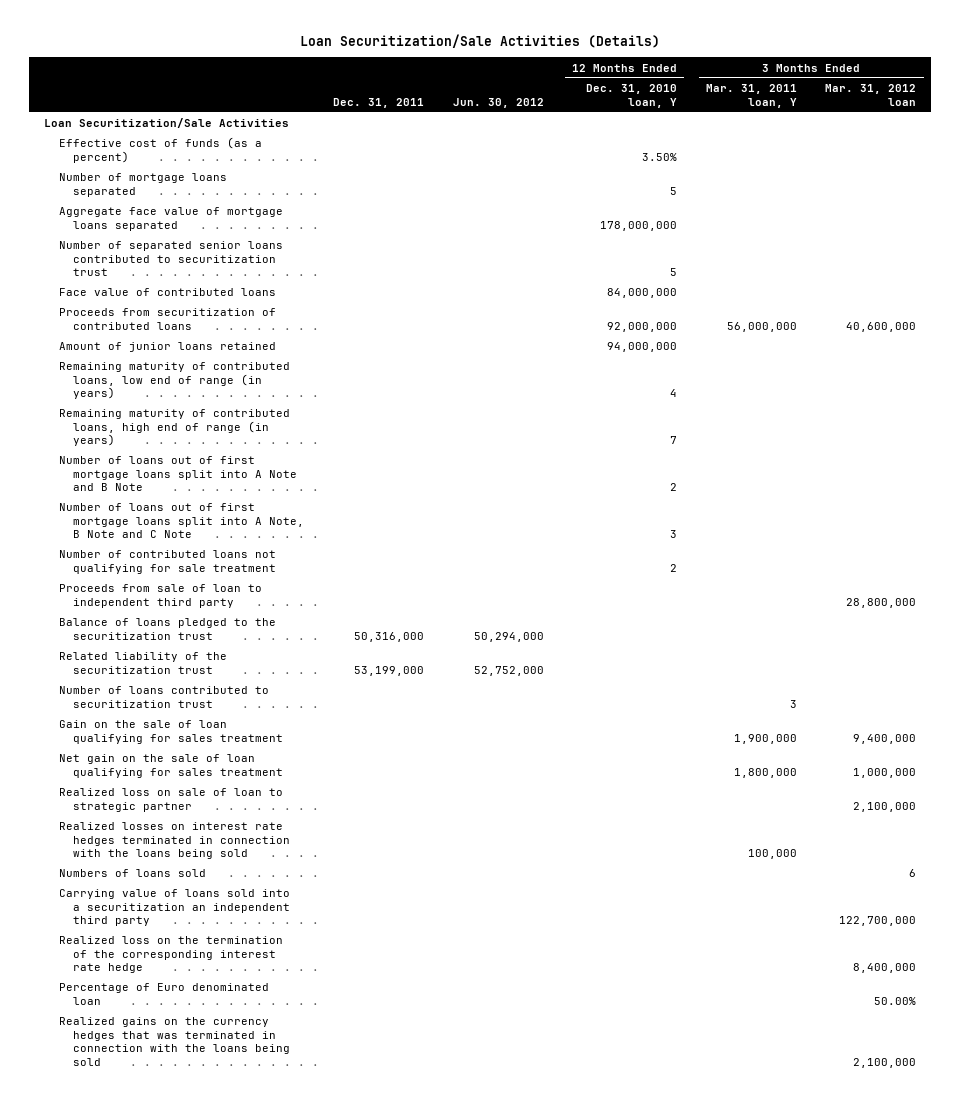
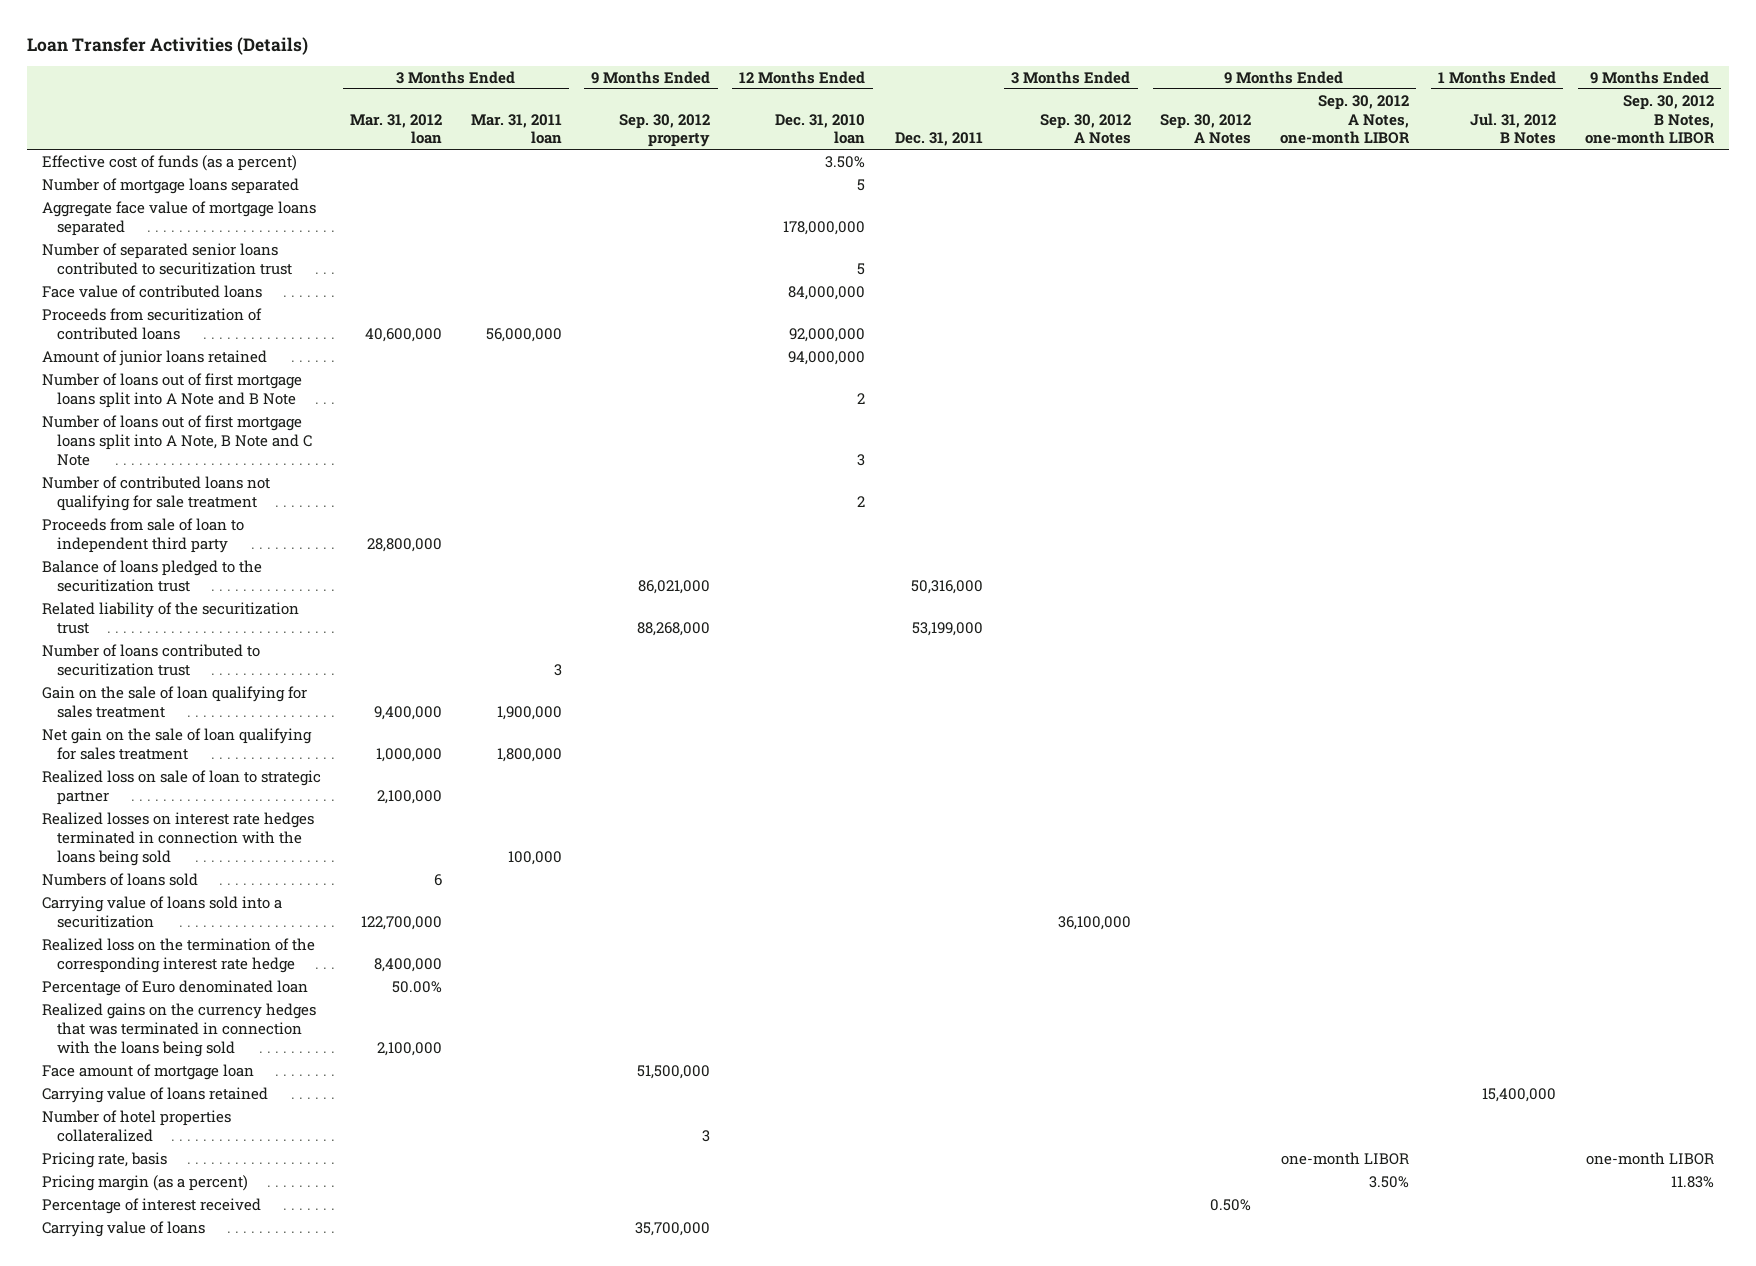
- Loan Securitization/Sale Activities (Details)
+ Loan Transfer Activities (Details)
- | Dec. 31, 2011 | Jun. 30, 2012 | 12 Months Ended Dec. 31, 2010 loan, Y | 3 Months Ended Mar. 31, 2011 loan, Y | 3 Months Ended Mar. 31, 2012 loan
+ | 3 Months Ended Mar. 31, 2012 loan | 3 Months Ended Mar. 31, 2011 loan | 9 Months Ended Sep. 30, 2012 property | 12 Months Ended Dec. 31, 2010 loan | Dec. 31, 2011 | 3 Months Ended Sep. 30, 2012 A Notes | 9 Months Ended Sep. 30, 2012 A Notes | 9 Months Ended Sep. 30, 2012 A Notes, one-month LIBOR | 1 Months Ended Jul. 31, 2012 B Notes | 9 Months Ended Sep. 30, 2012 B Notes, one-month LIBOR
- Loan Securitization/Sale Activities
- Remaining maturity of contributed loans, low end of range (in years) | | | 4 | |
- Remaining maturity of contributed loans, high end of range (in years) | | | 7 | |
- Carrying value of loans sold into a securitization an independent third party | | | | | 122,700,000
+ Carrying value of loans sold into a securitization | 122,700,000 | | | | | 36,100,000 | | | |
+ Face amount of mortgage loan | | | 51,500,000 | | | | | | |
+ Carrying value of loans retained | | | | | | | | | 15,400,000 |
+ Number of hotel properties collateralized | | | 3 | | | | | | |
+ Pricing rate, basis | | | | | | | | one-month LIBOR | | one-month LIBOR
+ Pricing margin (as a percent) | | | | | | | | 3.50% | | 11.83%
+ Percentage of interest received | | | | | | | 0.50% | | |
+ Carrying value of loans | | | 35,700,000 | | | | | | |

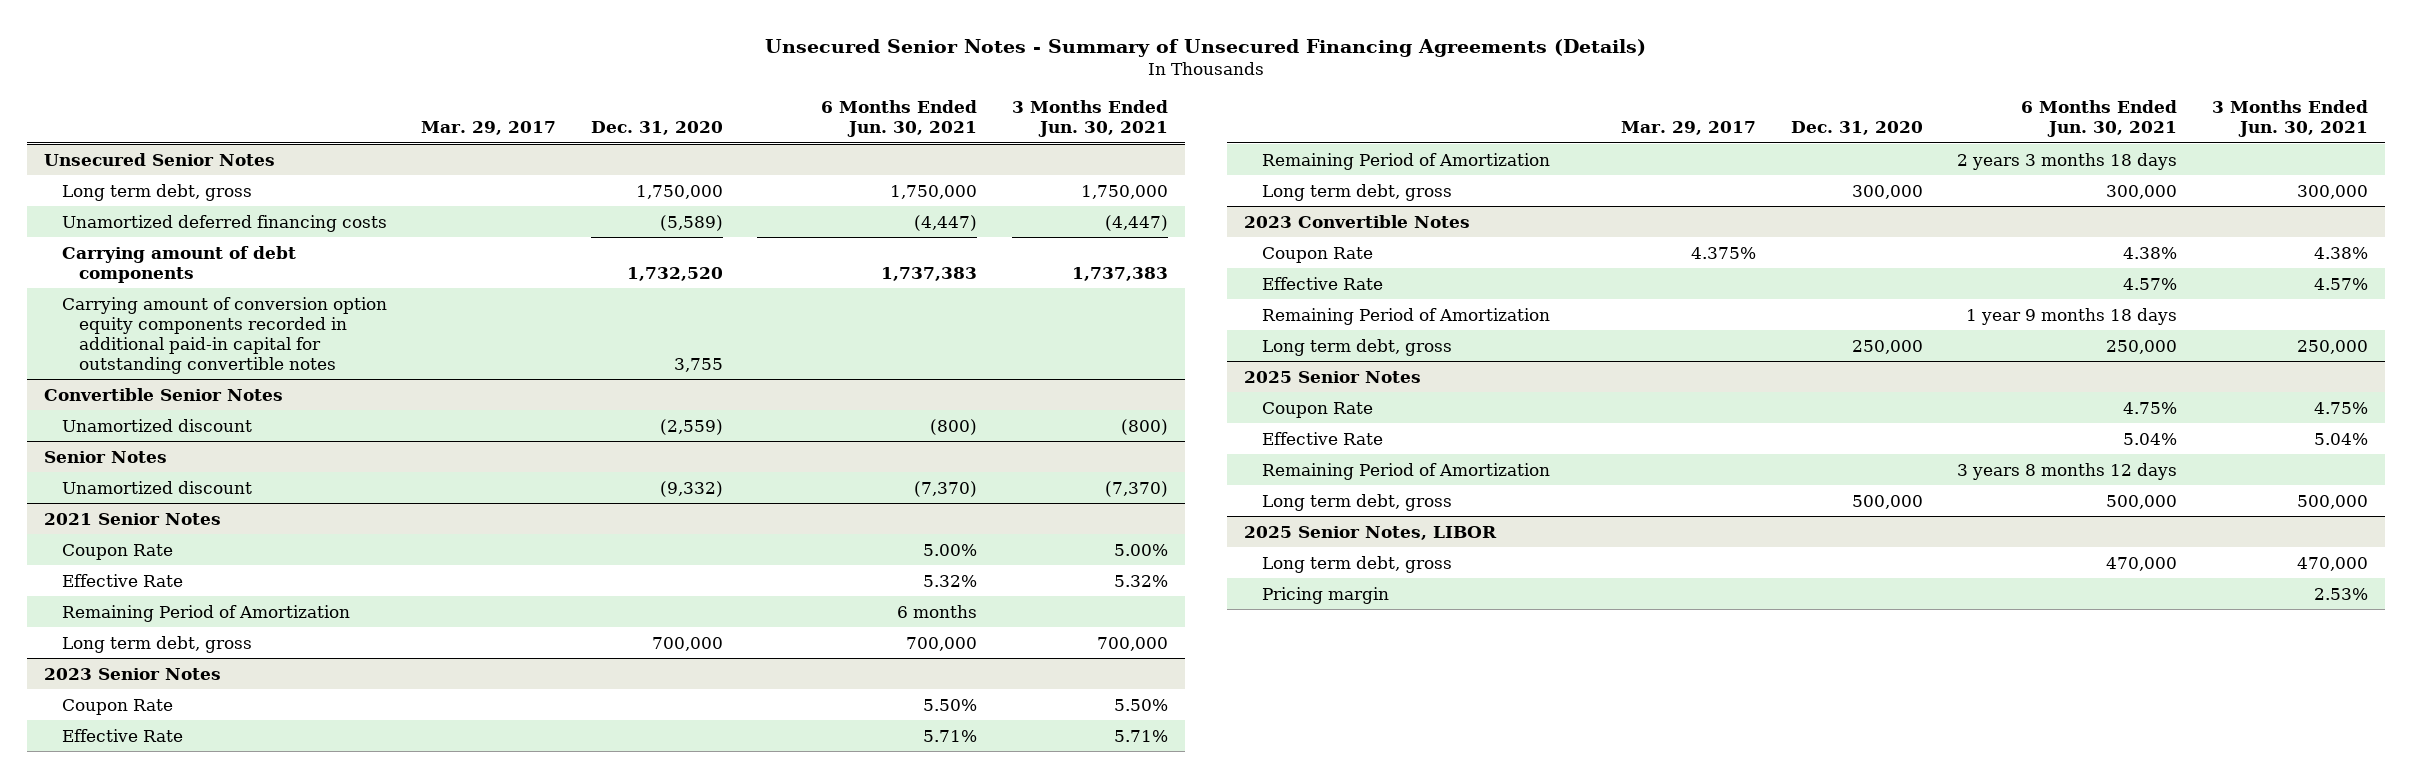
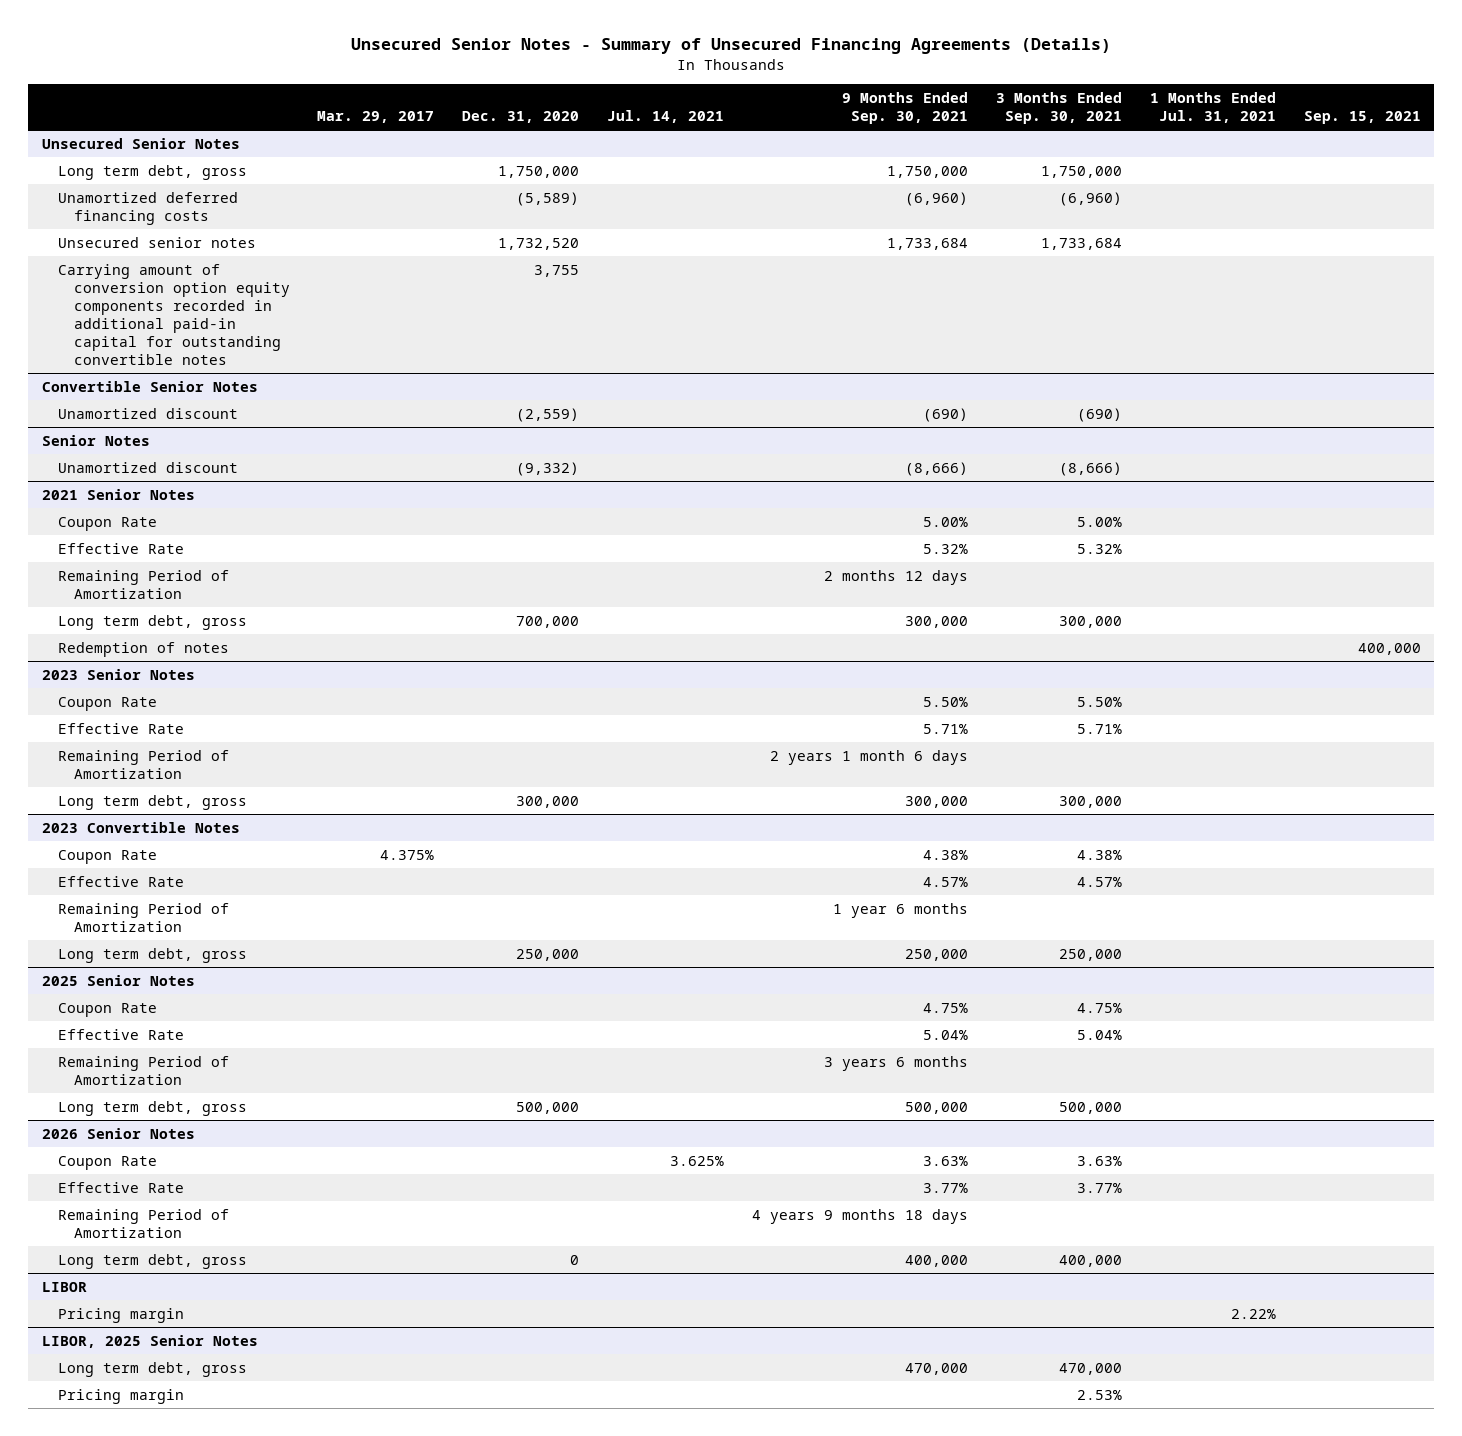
- | Mar. 29, 2017 | Dec. 31, 2020 | 6 Months Ended Jun. 30, 2021 | 3 Months Ended Jun. 30, 2021
+ | Mar. 29, 2017 | Dec. 31, 2020 | Jul. 14, 2021 | 9 Months Ended Sep. 30, 2021 | 3 Months Ended Sep. 30, 2021 | 1 Months Ended Jul. 31, 2021 | Sep. 15, 2021
@ Unsecured Senior Notes
- Carrying amount of debt components | | 1,732,520 | 1,737,383 | 1,737,383
+ Unsecured senior notes | | 1,732,520 | | 1,733,684 | 1,733,684 | |
@ 2021 Senior Notes
+ Redemption of notes | | | | | | | 400,000
- 2025 Senior Notes, LIBOR
+ 2026 Senior Notes
+ Coupon Rate | | | 3.625% | 3.63% | 3.63% | |
+ Effective Rate | | | | 3.77% | 3.77% | |
+ Remaining Period of Amortization | | | | 4 years 9 months 18 days | | |
+ Long term debt, gross | | 0 | | 400,000 | 400,000 | |
+ LIBOR
+ Pricing margin | | | | | | 2.22% |
+ LIBOR, 2025 Senior Notes

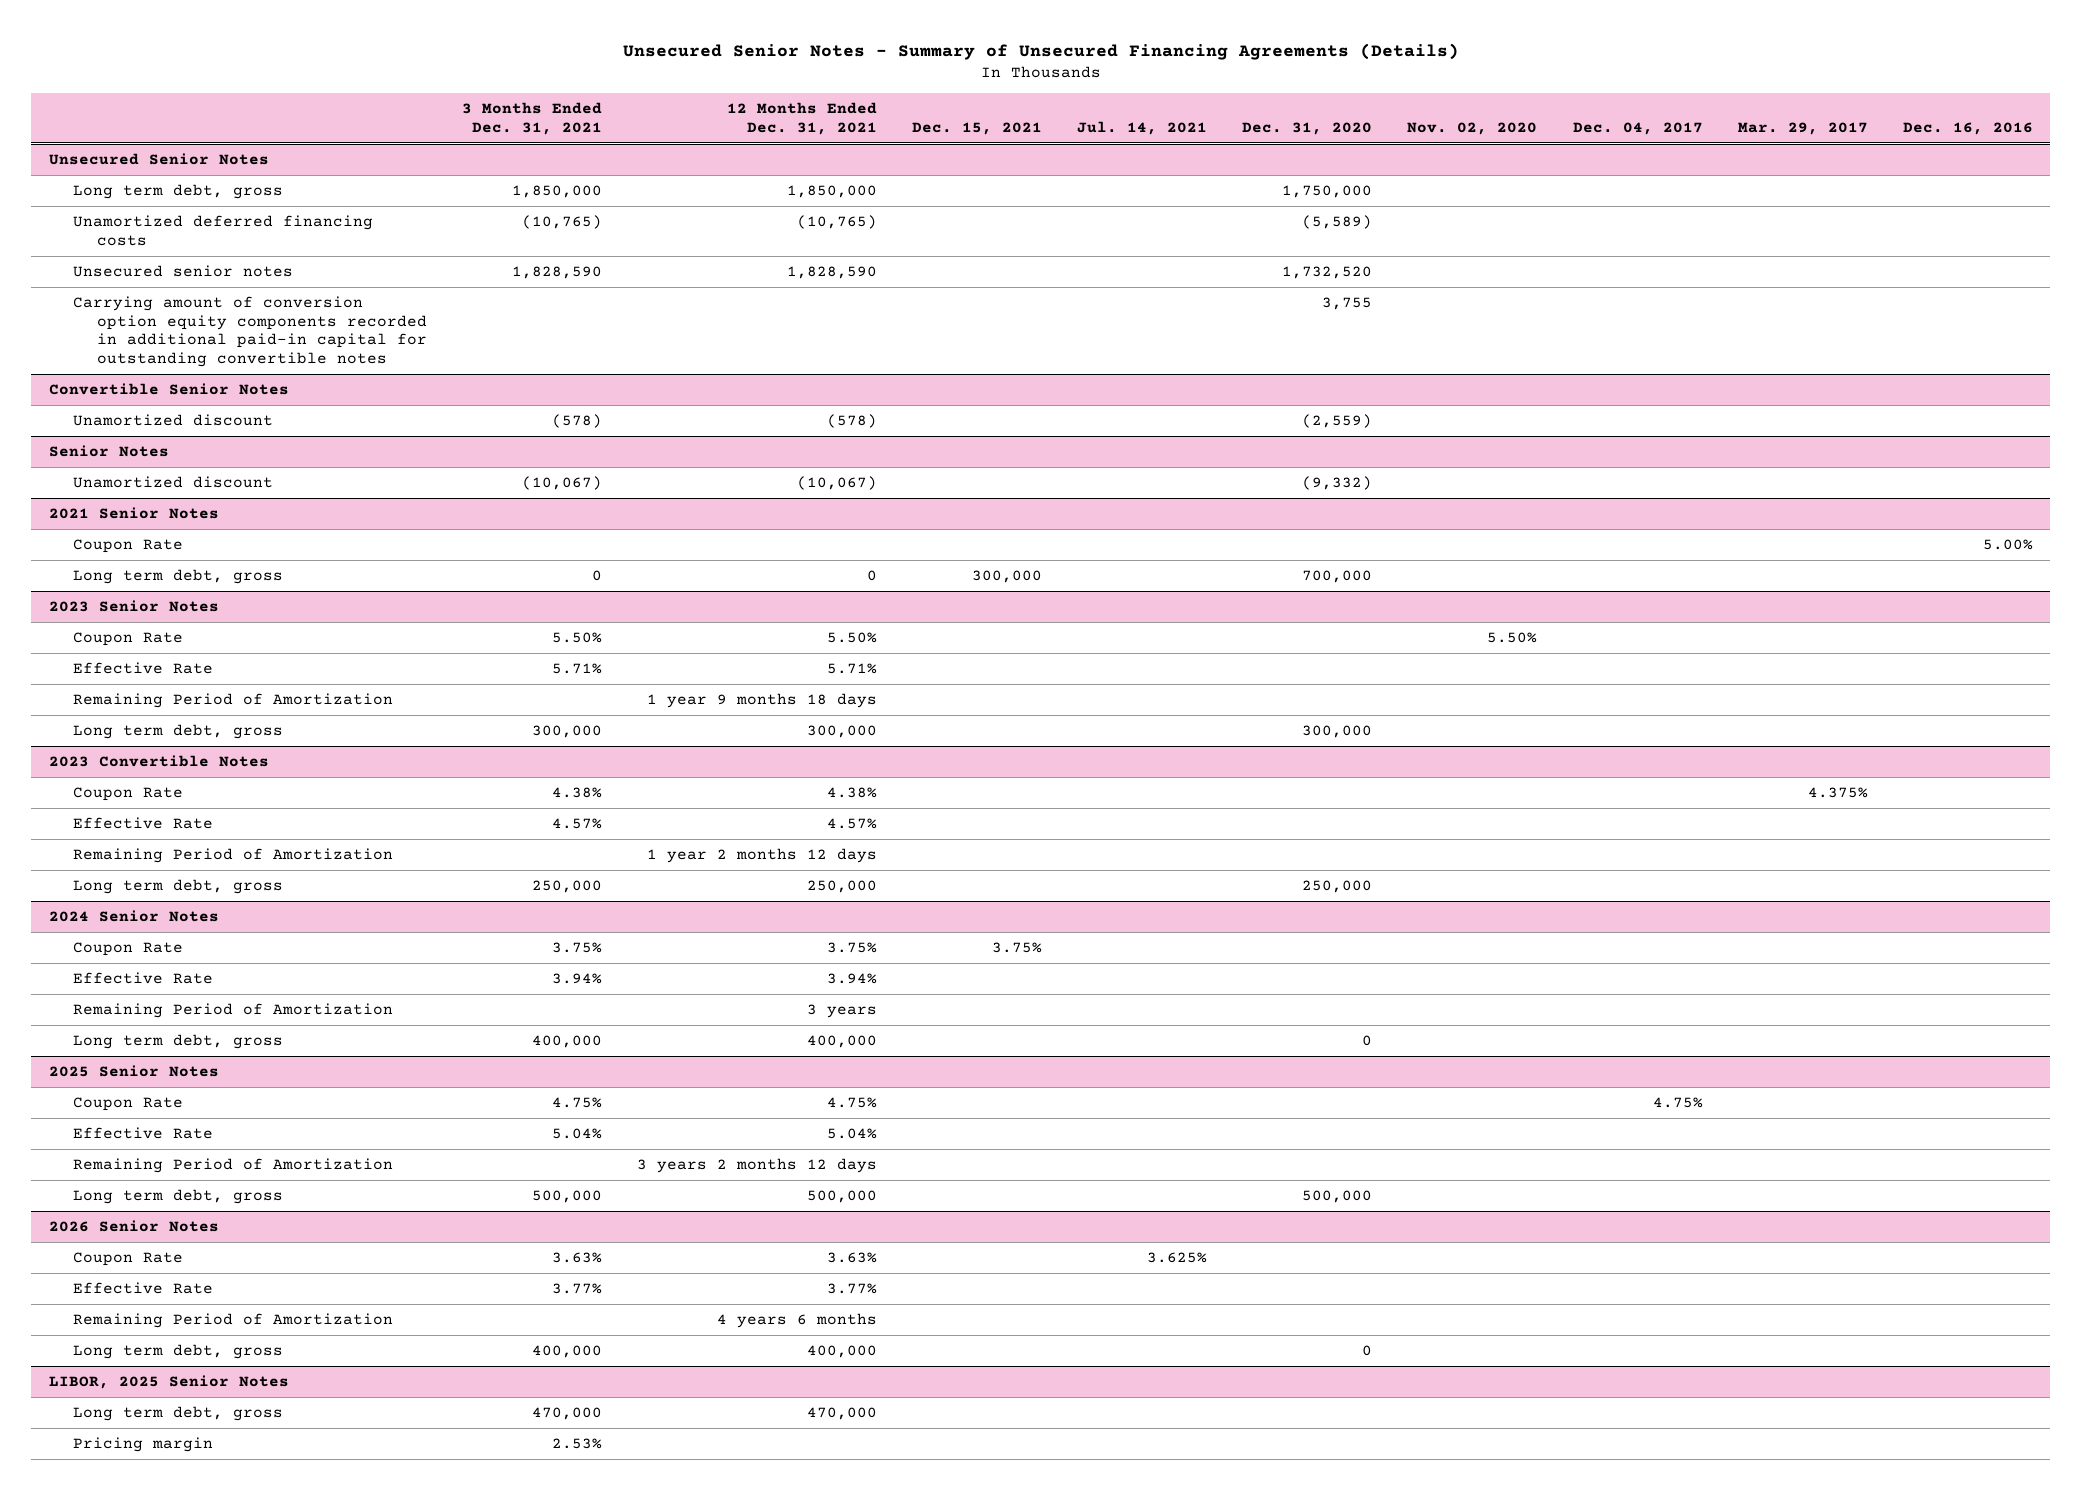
- | Mar. 29, 2017 | Dec. 31, 2020 | Jul. 14, 2021 | 9 Months Ended Sep. 30, 2021 | 3 Months Ended Sep. 30, 2021 | 1 Months Ended Jul. 31, 2021 | Sep. 15, 2021
+ | 3 Months Ended Dec. 31, 2021 | 12 Months Ended Dec. 31, 2021 | Dec. 15, 2021 | Jul. 14, 2021 | Dec. 31, 2020 | Nov. 02, 2020 | Dec. 04, 2017 | Mar. 29, 2017 | Dec. 16, 2016
@ 2021 Senior Notes
- Effective Rate | | | | 5.32% | 5.32% | |
- Remaining Period of Amortization | | | | 2 months 12 days | | |
- Redemption of notes | | | | | | | 400,000
+ 2024 Senior Notes
+ Coupon Rate | 3.75% | 3.75% | 3.75% | | | | | |
+ Effective Rate | 3.94% | 3.94% | | | | | | |
+ Remaining Period of Amortization | | 3 years | | | | | | |
+ Long term debt, gross | 400,000 | 400,000 | | | 0 | | | |
- LIBOR
- Pricing margin | | | | | | 2.22% |

